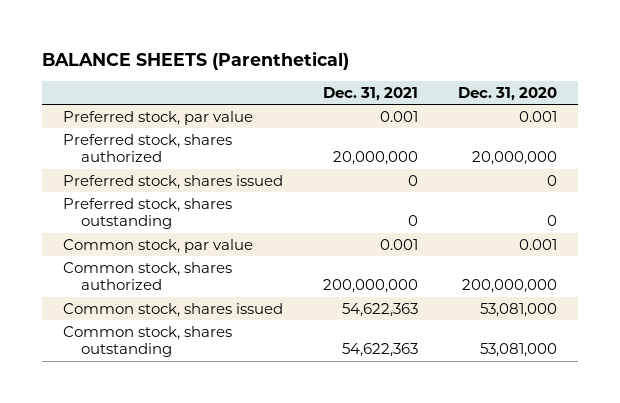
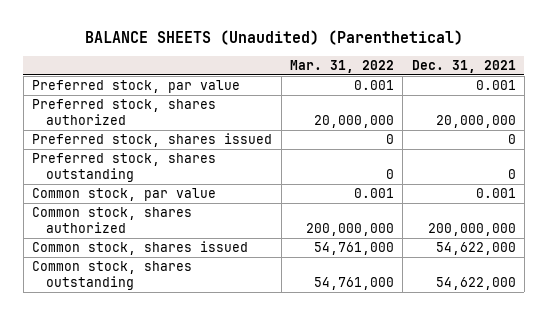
- BALANCE SHEETS (Parenthetical)
+ BALANCE SHEETS (Unaudited) (Parenthetical)
- | Dec. 31, 2021 | Dec. 31, 2020
+ | Mar. 31, 2022 | Dec. 31, 2021
- Common stock, shares issued | 54,622,363 | 53,081,000
- Common stock, shares outstanding | 54,622,363 | 53,081,000
+ Common stock, shares issued | 54,761,000 | 54,622,000
+ Common stock, shares outstanding | 54,761,000 | 54,622,000

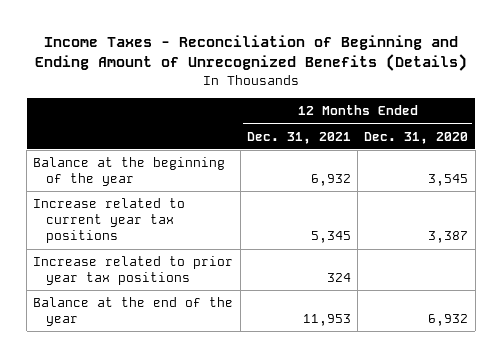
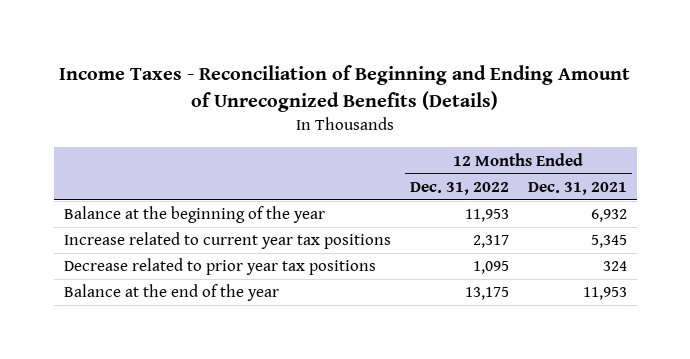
- | 12 Months Ended Dec. 31, 2021 | 12 Months Ended Dec. 31, 2020
+ | 12 Months Ended Dec. 31, 2022 | 12 Months Ended Dec. 31, 2021
- Increase related to prior year tax positions | 324 |
+ Decrease related to prior year tax positions | 1,095 | 324

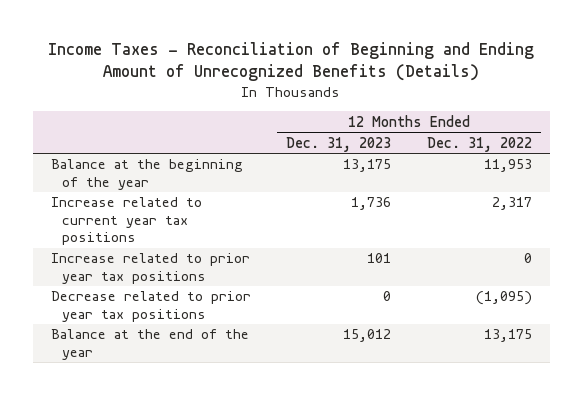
- | 12 Months Ended Dec. 31, 2022 | 12 Months Ended Dec. 31, 2021
+ | 12 Months Ended Dec. 31, 2023 | 12 Months Ended Dec. 31, 2022
- Decrease related to prior year tax positions | 1,095 | 324
+ Increase related to prior year tax positions | 101 | 0
+ Decrease related to prior year tax positions | 0 | (1,095)

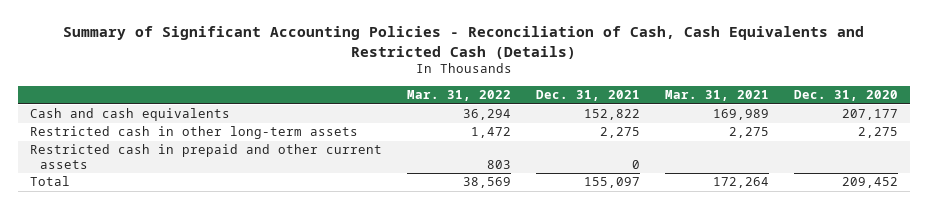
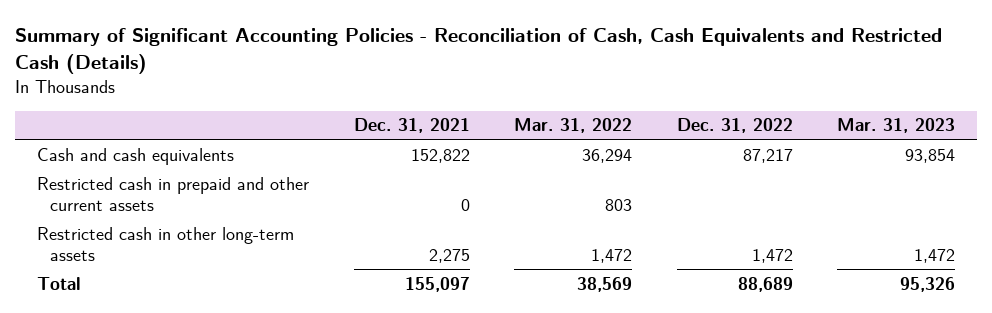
- | Mar. 31, 2022 | Dec. 31, 2021 | Mar. 31, 2021 | Dec. 31, 2020
+ | Dec. 31, 2021 | Mar. 31, 2022 | Dec. 31, 2022 | Mar. 31, 2023
moved down: Restricted cash in other long-term assets | 2,275 | 1,472 | 1,472 | 1,472

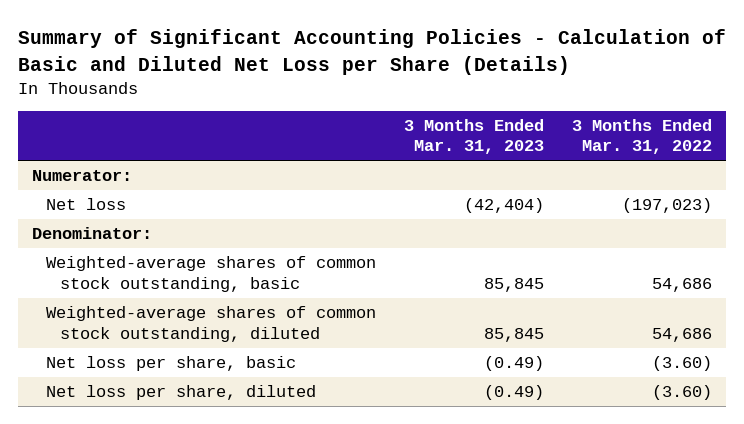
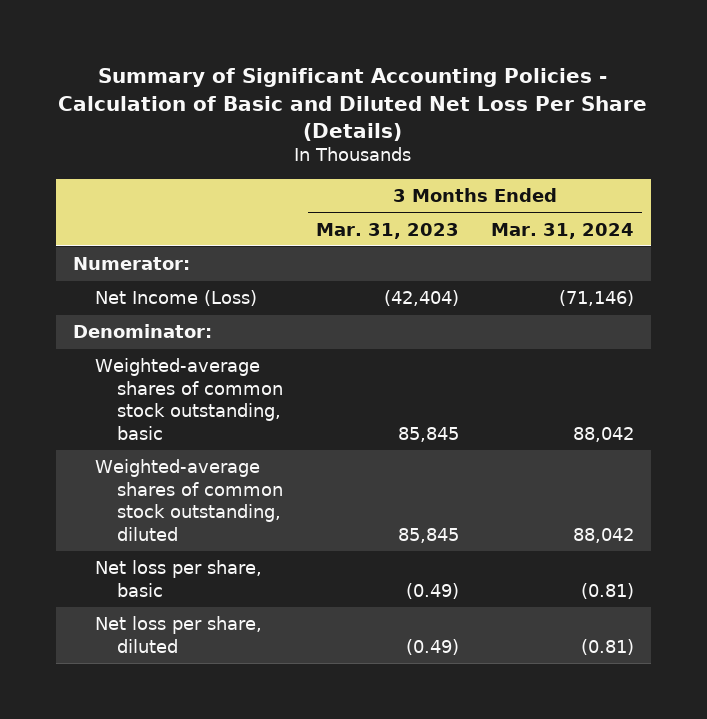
- Summary of Significant Accounting Policies - Calculation of Basic and Diluted Net Loss per Share (Details)
+ Summary of Significant Accounting Policies - Calculation of Basic and Diluted Net Loss Per Share (Details)
- | 3 Months Ended Mar. 31, 2023 | 3 Months Ended Mar. 31, 2022
+ | 3 Months Ended Mar. 31, 2023 | 3 Months Ended Mar. 31, 2024
- Net loss | (42,404) | (197,023)
+ Net Income (Loss) | (42,404) | (71,146)

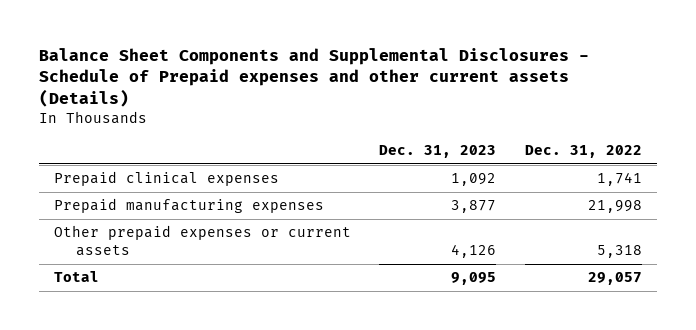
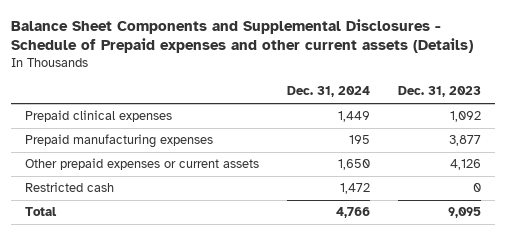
- | Dec. 31, 2023 | Dec. 31, 2022
+ | Dec. 31, 2024 | Dec. 31, 2023
+ Restricted cash | 1,472 | 0

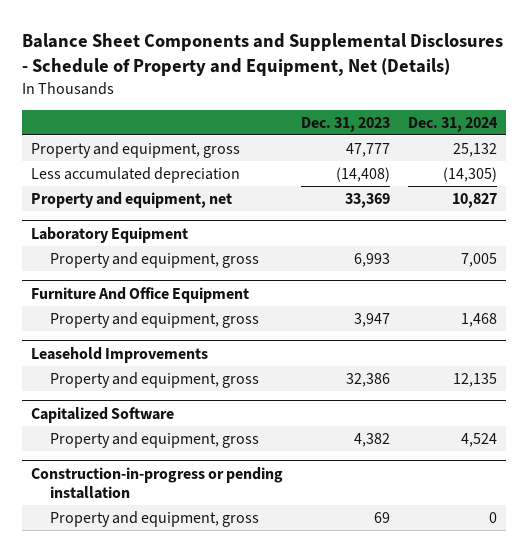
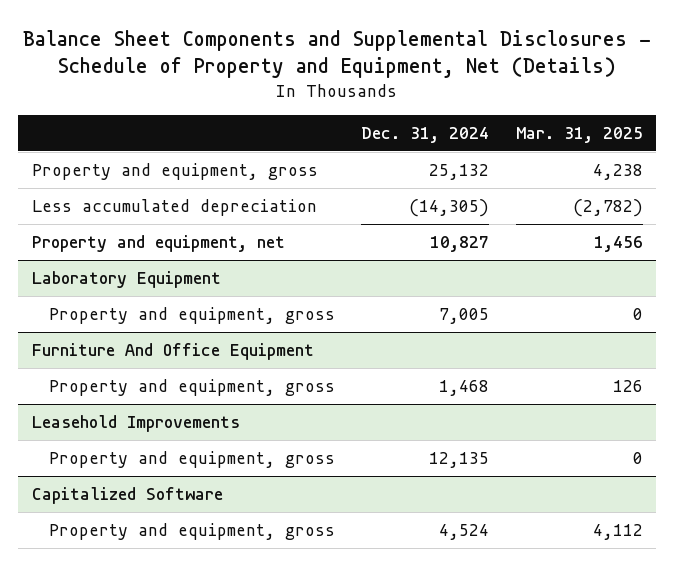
- | Dec. 31, 2023 | Dec. 31, 2024
+ | Dec. 31, 2024 | Mar. 31, 2025
- Construction-in-progress or pending installation
- Property and equipment, gross | 69 | 0

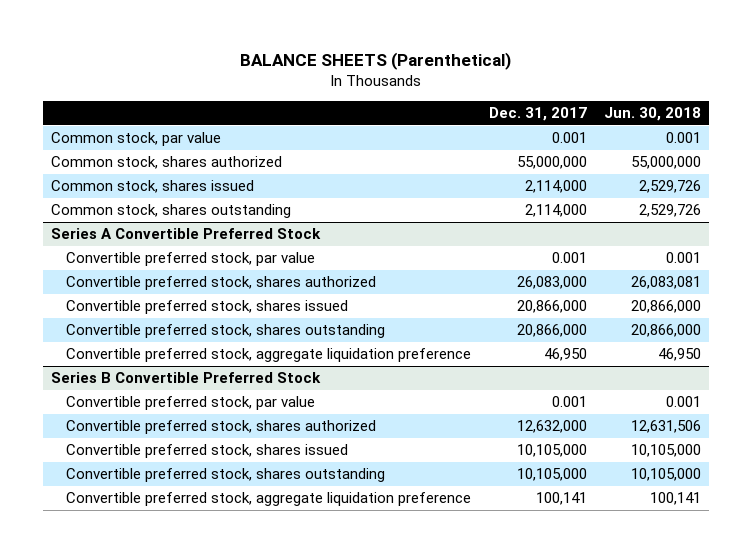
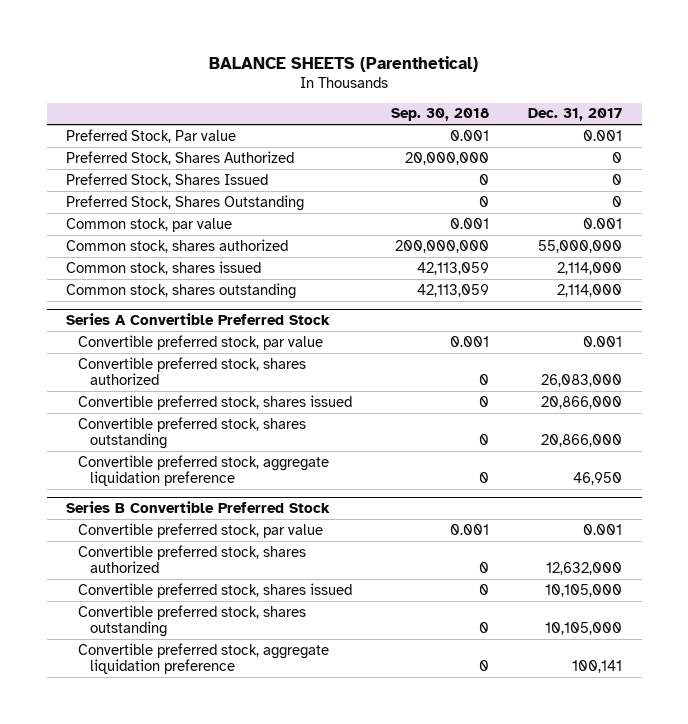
- | Dec. 31, 2017 | Jun. 30, 2018
+ | Sep. 30, 2018 | Dec. 31, 2017
+ Preferred Stock, Par value | 0.001 | 0.001
+ Preferred Stock, Shares Authorized | 20,000,000 | 0
+ Preferred Stock, Shares Issued | 0 | 0
+ Preferred Stock, Shares Outstanding | 0 | 0

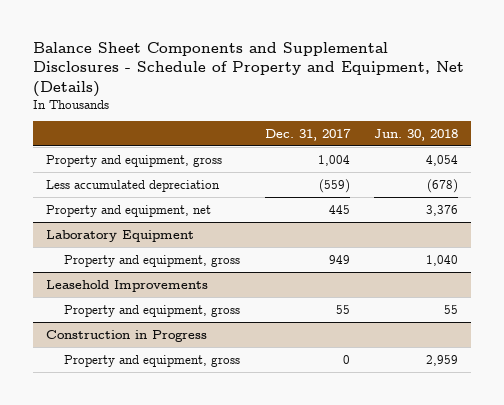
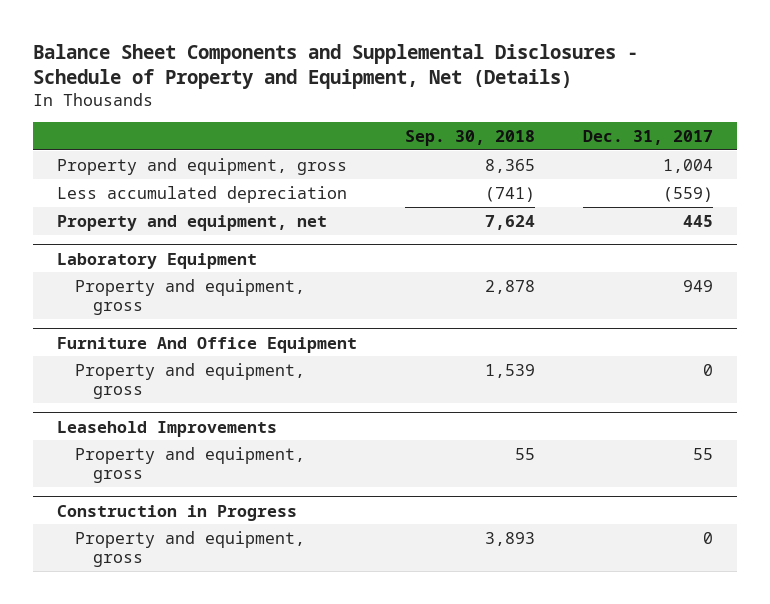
- | Dec. 31, 2017 | Jun. 30, 2018
+ | Sep. 30, 2018 | Dec. 31, 2017
+ Furniture And Office Equipment
+ Property and equipment, gross | 1,539 | 0

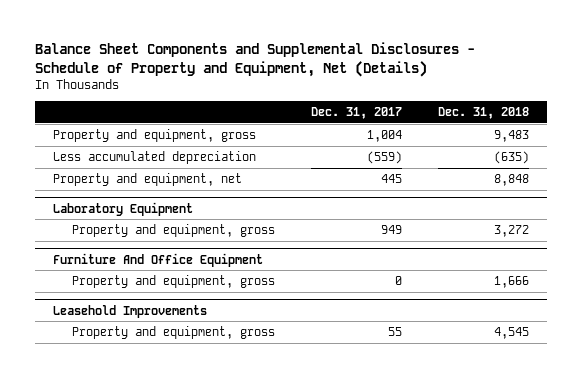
- | Sep. 30, 2018 | Dec. 31, 2017
+ | Dec. 31, 2017 | Dec. 31, 2018
- Construction in Progress
- Property and equipment, gross | 3,893 | 0

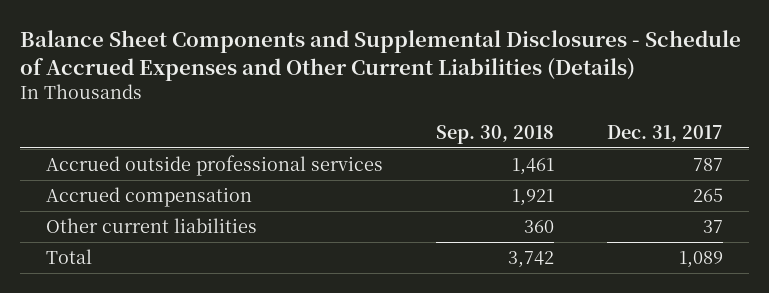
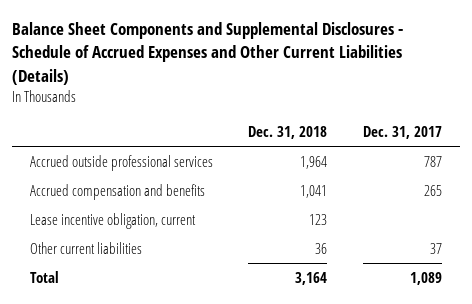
- | Sep. 30, 2018 | Dec. 31, 2017
+ | Dec. 31, 2018 | Dec. 31, 2017
- Accrued compensation | 1,921 | 265
+ Accrued compensation and benefits | 1,041 | 265
+ Lease incentive obligation, current | 123 |

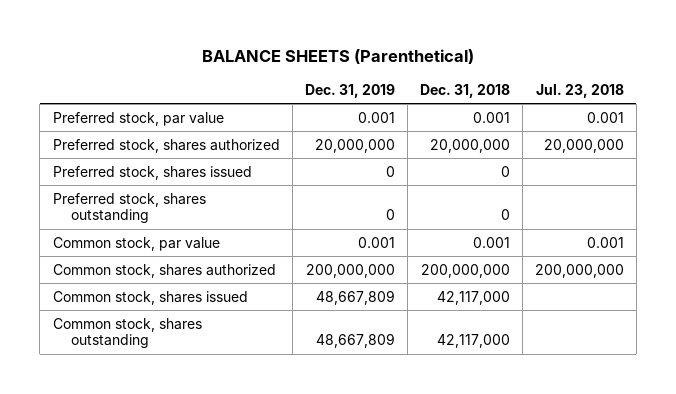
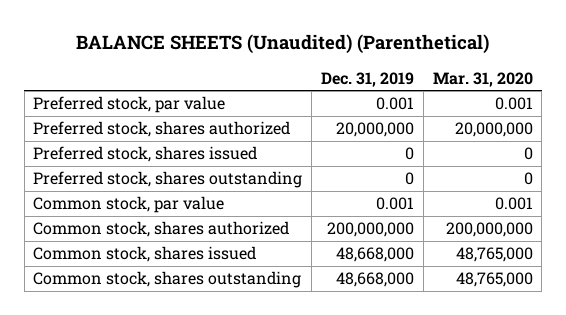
- BALANCE SHEETS (Parenthetical)
+ BALANCE SHEETS (Unaudited) (Parenthetical)
- | Dec. 31, 2019 | Dec. 31, 2018 | Jul. 23, 2018
+ | Dec. 31, 2019 | Mar. 31, 2020
- Common stock, shares issued | 48,667,809 | 42,117,000 |
- Common stock, shares outstanding | 48,667,809 | 42,117,000 |
+ Common stock, shares issued | 48,668,000 | 48,765,000
+ Common stock, shares outstanding | 48,668,000 | 48,765,000

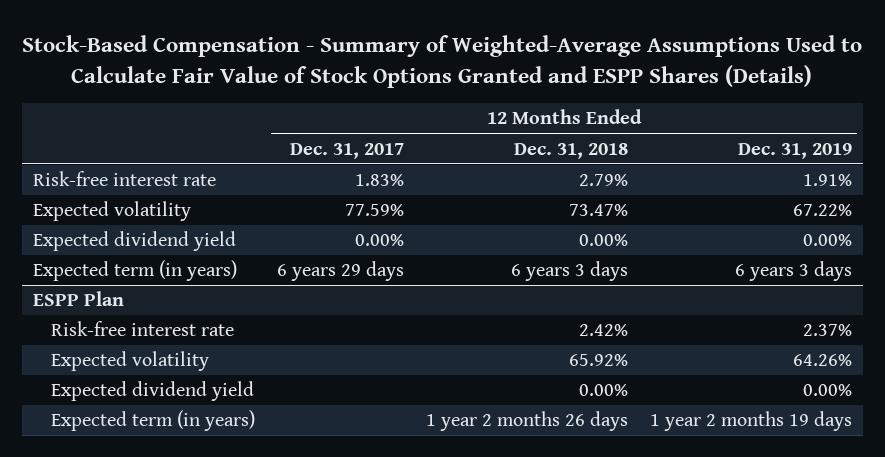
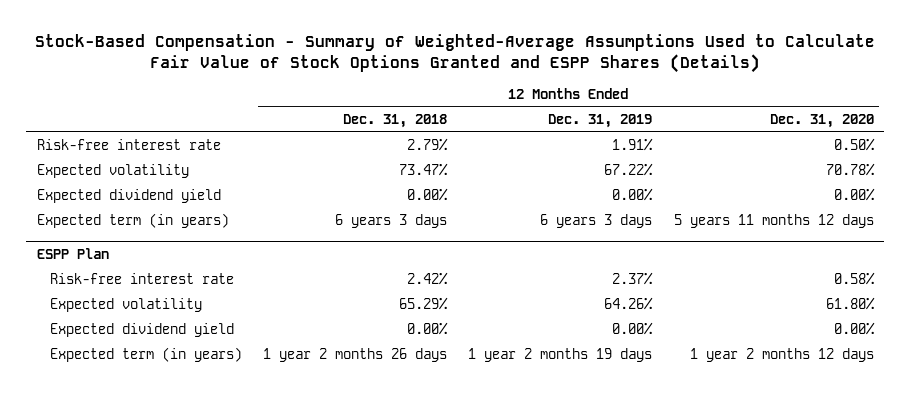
- | 12 Months Ended Dec. 31, 2017 | 12 Months Ended Dec. 31, 2018 | 12 Months Ended Dec. 31, 2019
+ | 12 Months Ended Dec. 31, 2018 | 12 Months Ended Dec. 31, 2019 | 12 Months Ended Dec. 31, 2020
@ ESPP Plan
- Expected volatility | | 65.92% | 64.26%
+ Expected volatility | 65.29% | 64.26% | 61.80%

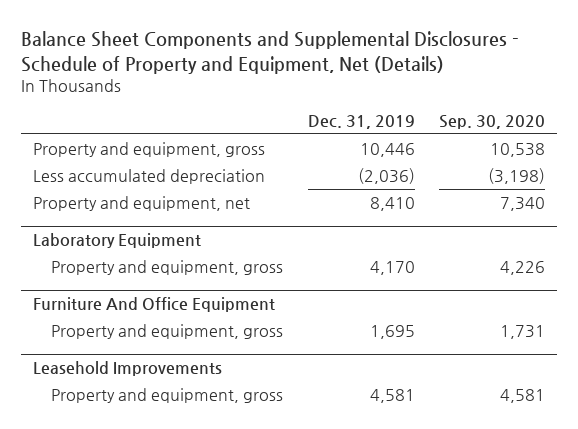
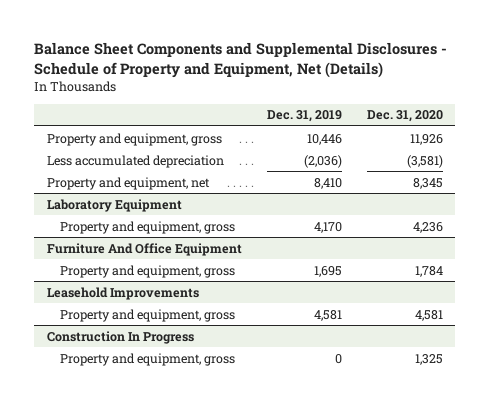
- | Dec. 31, 2019 | Sep. 30, 2020
+ | Dec. 31, 2019 | Dec. 31, 2020
+ Construction In Progress
+ Property and equipment, gross | 0 | 1,325

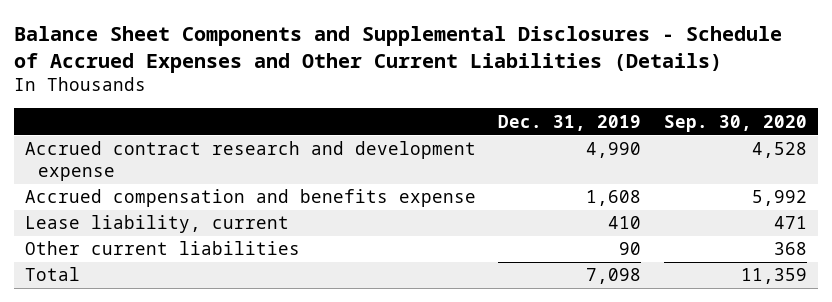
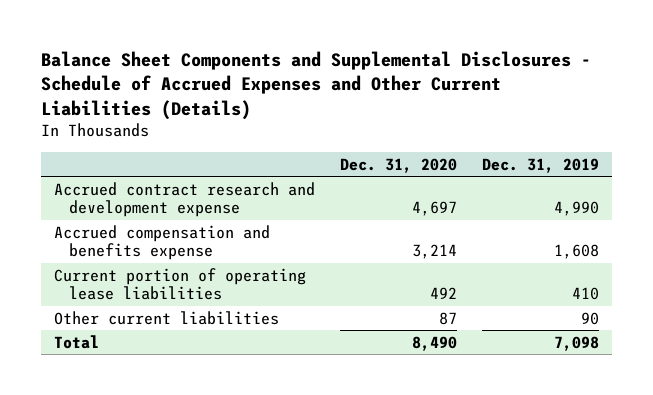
- | Dec. 31, 2019 | Sep. 30, 2020
+ | Dec. 31, 2020 | Dec. 31, 2019
- Lease liability, current | 410 | 471
+ Current portion of operating lease liabilities | 492 | 410

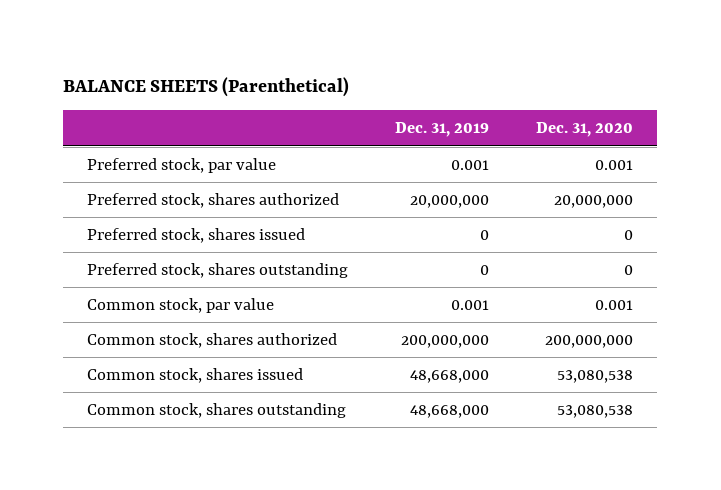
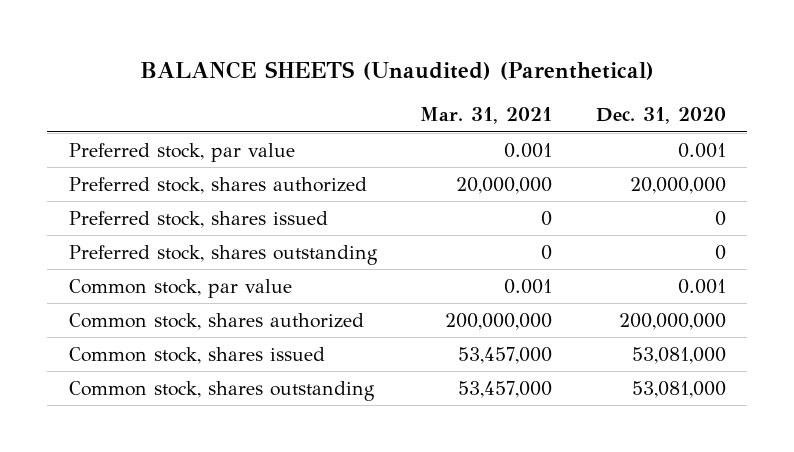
- BALANCE SHEETS (Parenthetical)
+ BALANCE SHEETS (Unaudited) (Parenthetical)
- | Dec. 31, 2019 | Dec. 31, 2020
+ | Mar. 31, 2021 | Dec. 31, 2020
- Common stock, shares issued | 48,668,000 | 53,080,538
- Common stock, shares outstanding | 48,668,000 | 53,080,538
+ Common stock, shares issued | 53,457,000 | 53,081,000
+ Common stock, shares outstanding | 53,457,000 | 53,081,000

